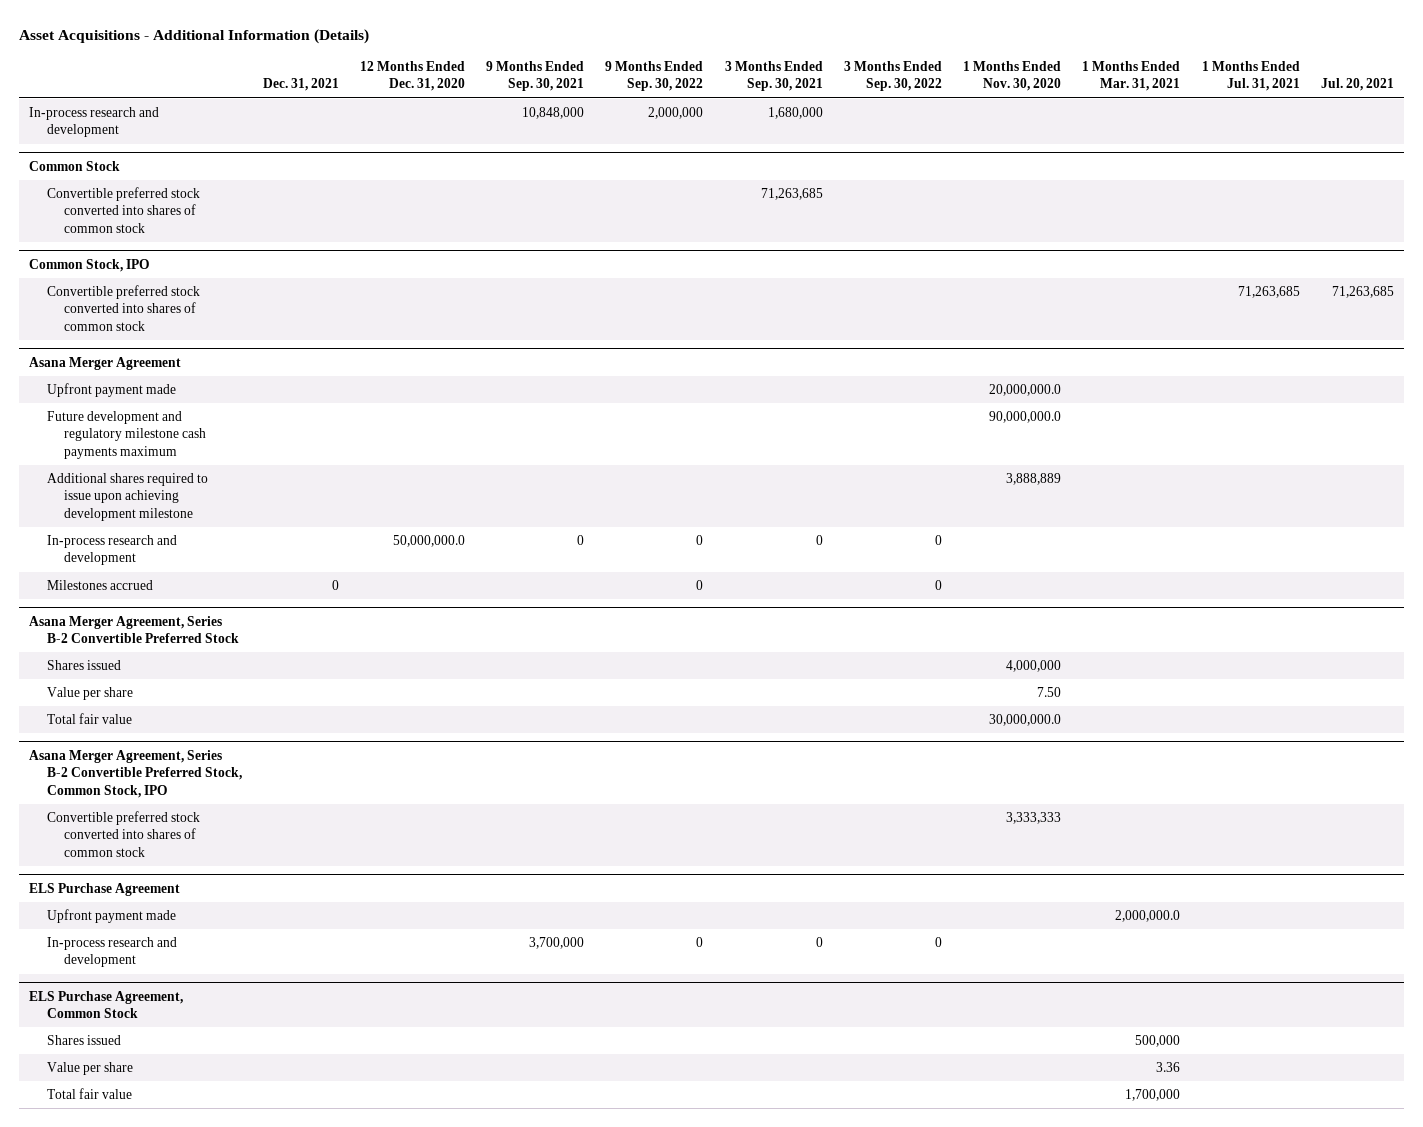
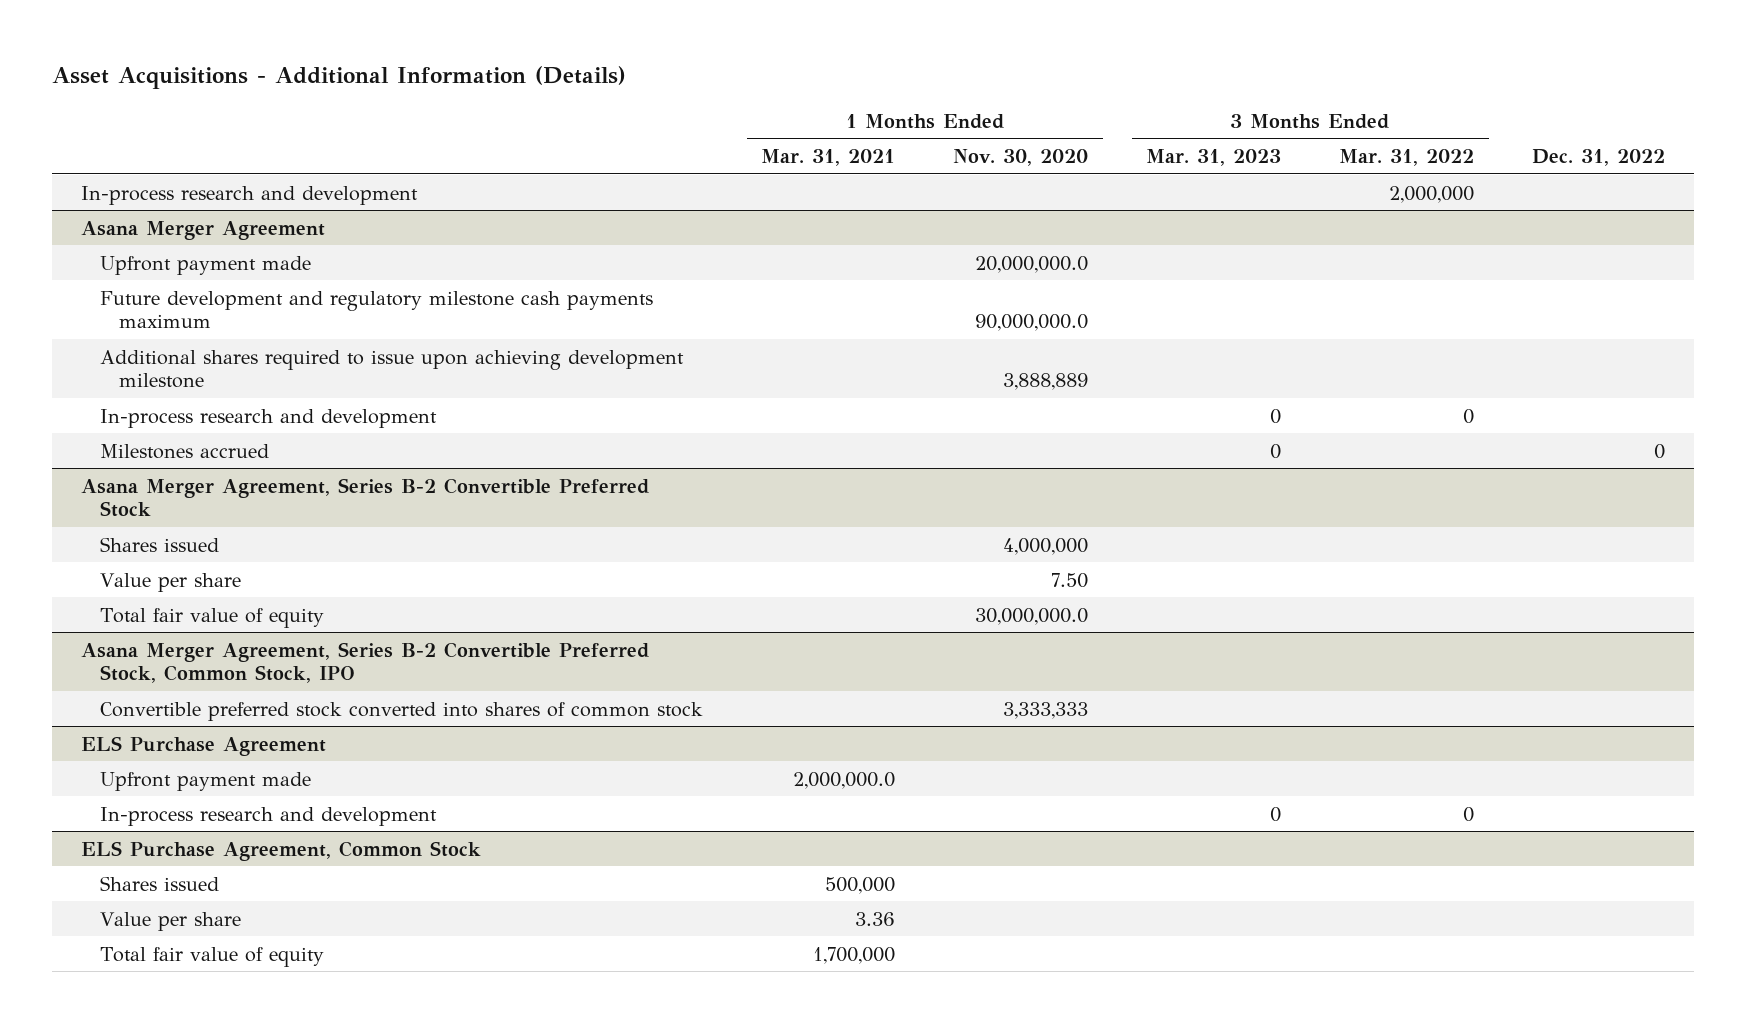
- | Dec. 31, 2021 | 12 Months Ended Dec. 31, 2020 | 9 Months Ended Sep. 30, 2021 | 9 Months Ended Sep. 30, 2022 | 3 Months Ended Sep. 30, 2021 | 3 Months Ended Sep. 30, 2022 | 1 Months Ended Nov. 30, 2020 | 1 Months Ended Mar. 31, 2021 | 1 Months Ended Jul. 31, 2021 | Jul. 20, 2021
+ | 1 Months Ended Mar. 31, 2021 | 1 Months Ended Nov. 30, 2020 | 3 Months Ended Mar. 31, 2023 | 3 Months Ended Mar. 31, 2022 | Dec. 31, 2022
- Common Stock
- Convertible preferred stock converted into shares of common stock | | | | | 71,263,685 | | | | |
- Common Stock, IPO
- Convertible preferred stock converted into shares of common stock | | | | | | | | | 71,263,685 | 71,263,685
@ Asana Merger Agreement, Series B-2 Convertible Preferred Stock
- Total fair value | | | | | | | 30,000,000.0 | | |
+ Total fair value of equity | | 30,000,000.0 | | |
@ ELS Purchase Agreement, Common Stock
- Total fair value | | | | | | | | 1,700,000 | |
+ Total fair value of equity | 1,700,000 | | | |

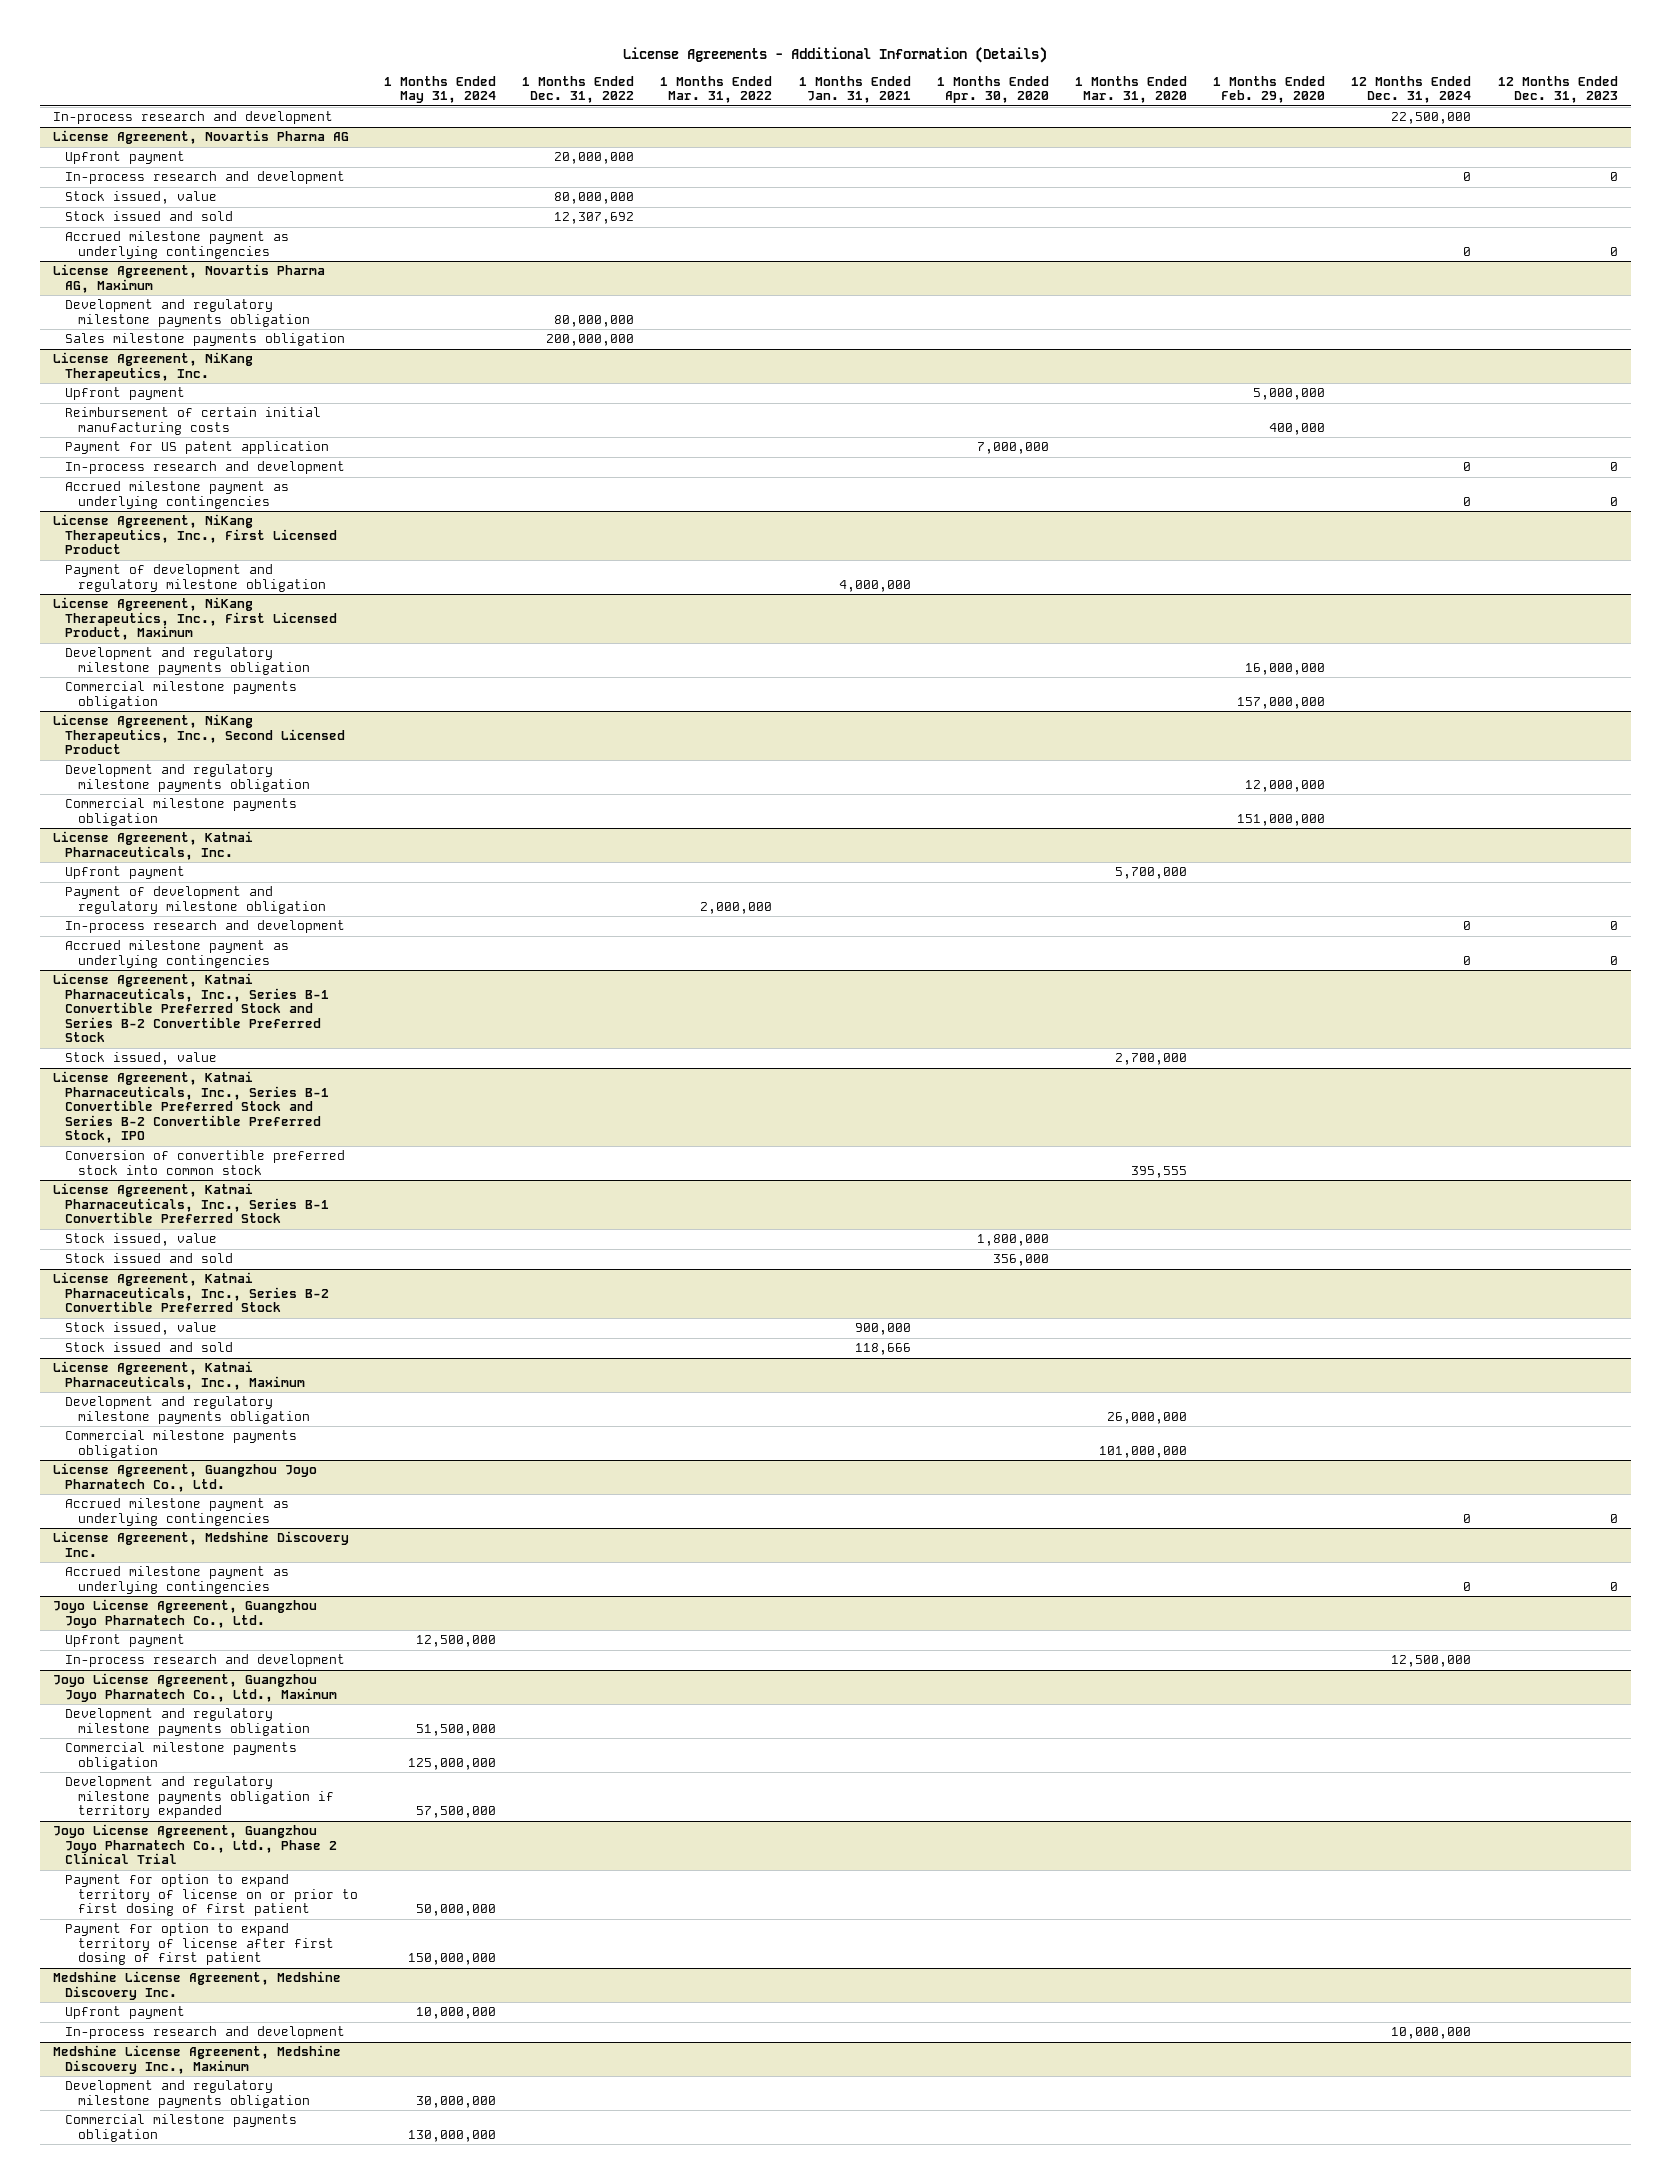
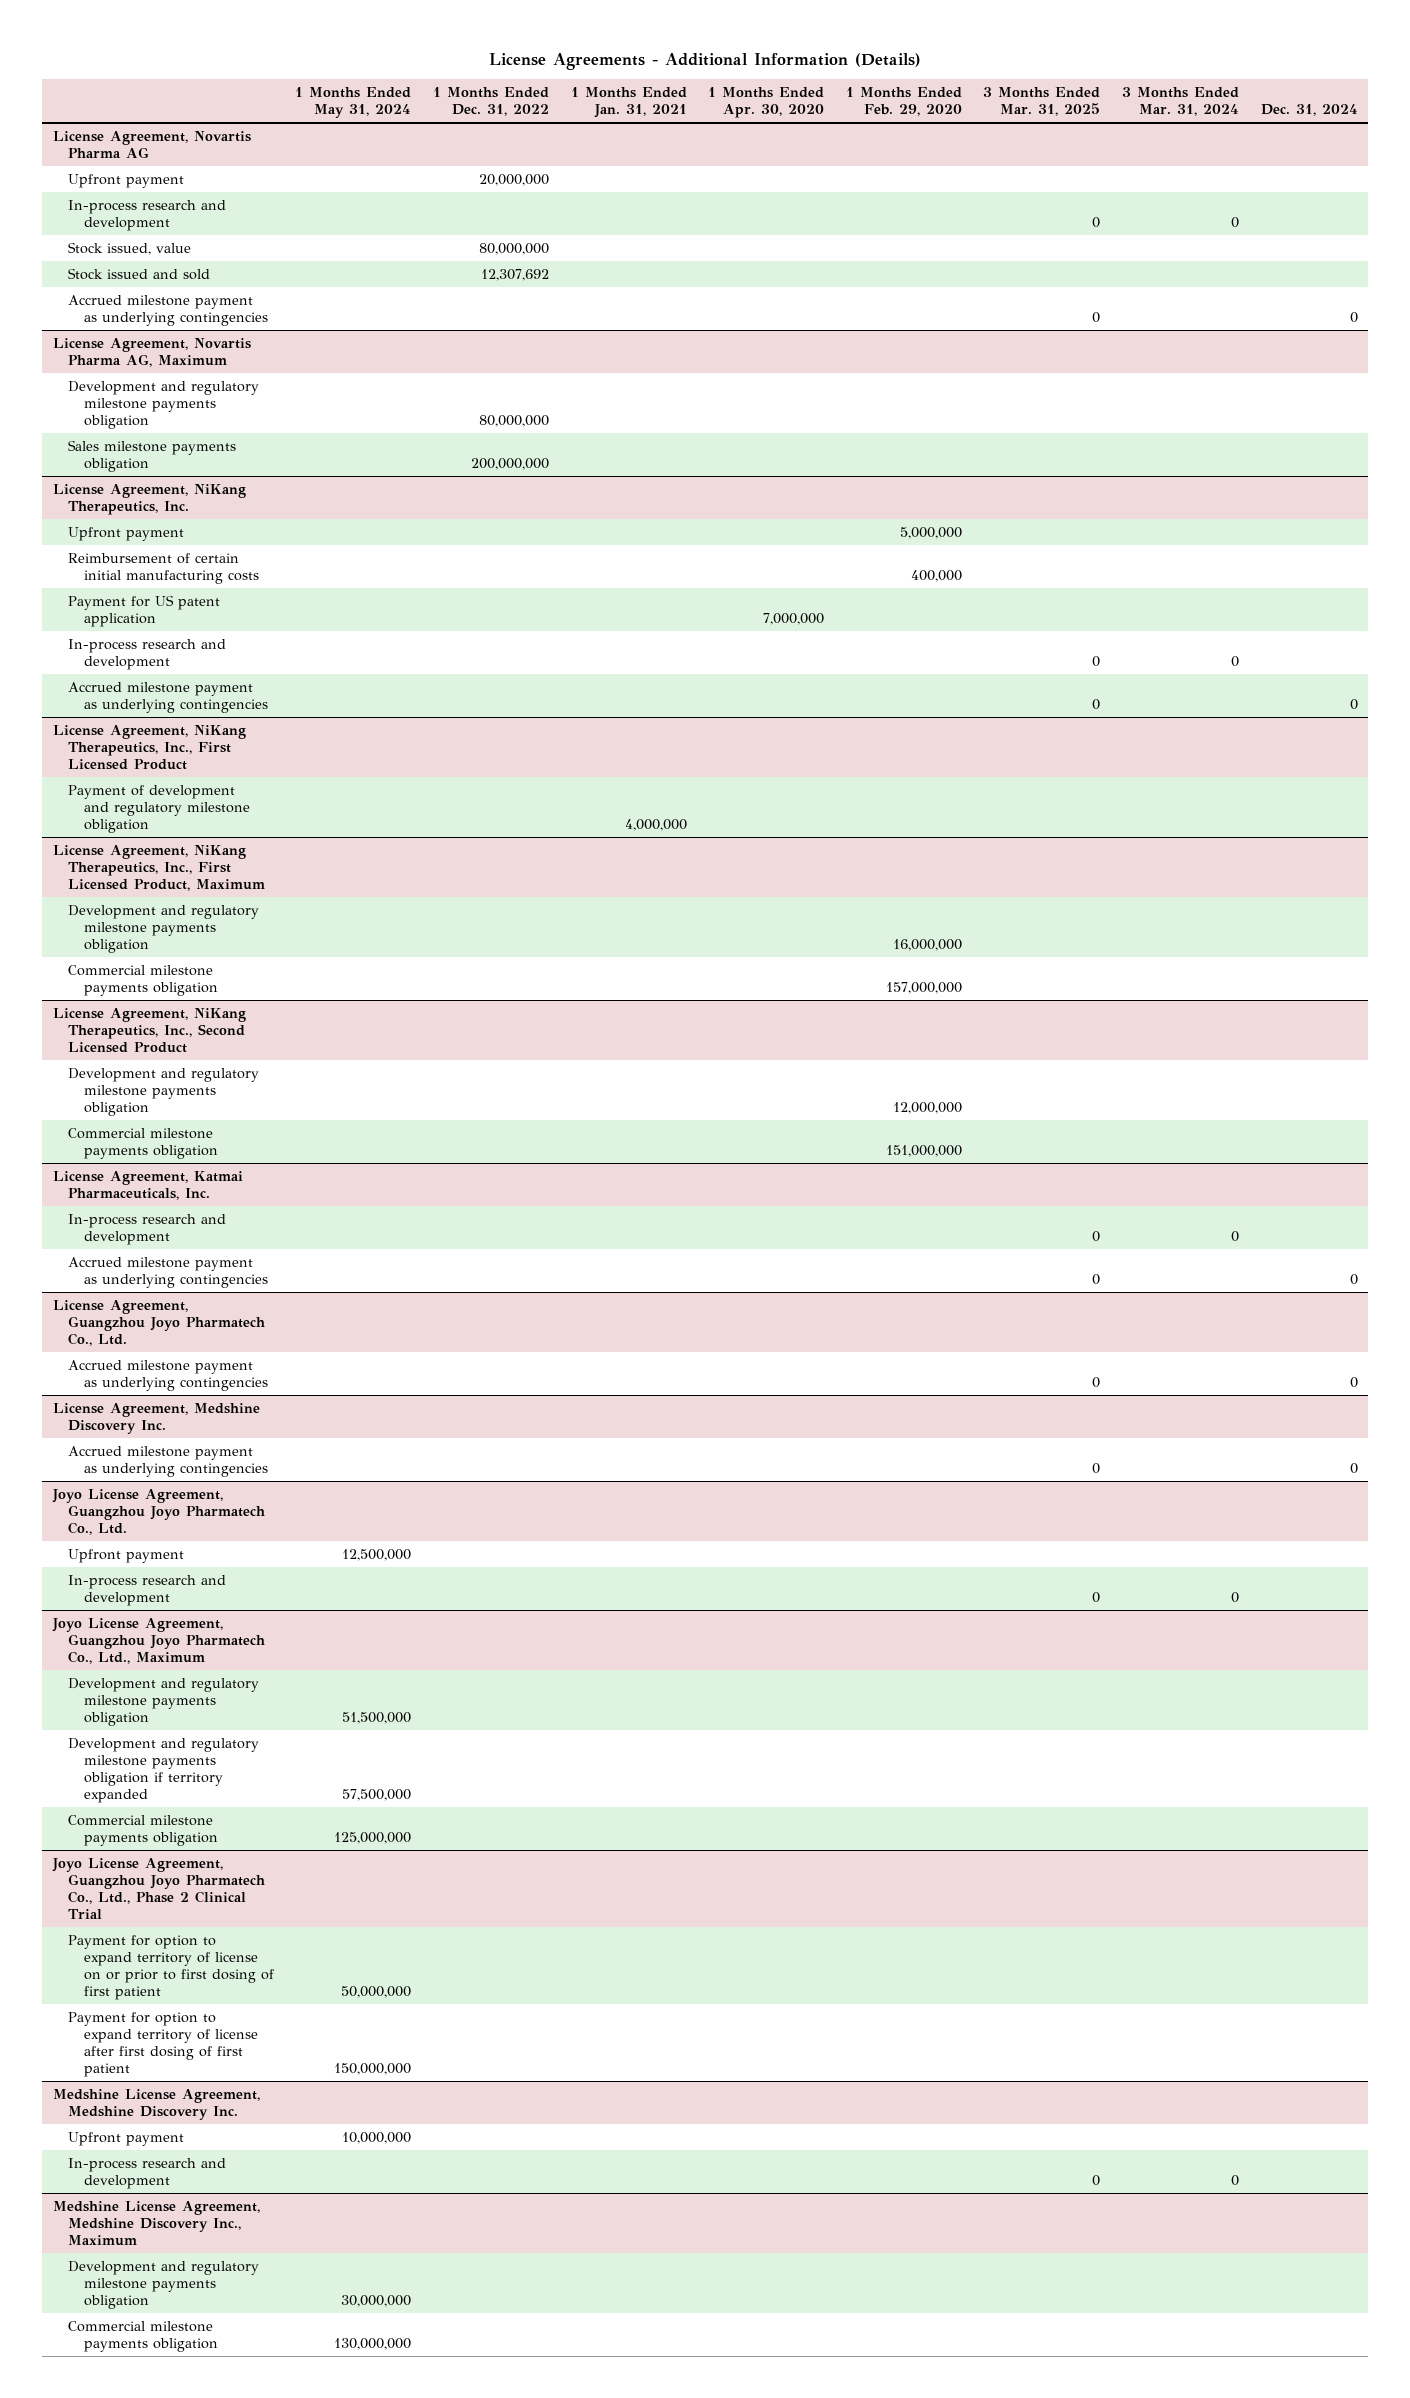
- | 1 Months Ended May 31, 2024 | 1 Months Ended Dec. 31, 2022 | 1 Months Ended Mar. 31, 2022 | 1 Months Ended Jan. 31, 2021 | 1 Months Ended Apr. 30, 2020 | 1 Months Ended Mar. 31, 2020 | 1 Months Ended Feb. 29, 2020 | 12 Months Ended Dec. 31, 2024 | 12 Months Ended Dec. 31, 2023
+ | 1 Months Ended May 31, 2024 | 1 Months Ended Dec. 31, 2022 | 1 Months Ended Jan. 31, 2021 | 1 Months Ended Apr. 30, 2020 | 1 Months Ended Feb. 29, 2020 | 3 Months Ended Mar. 31, 2025 | 3 Months Ended Mar. 31, 2024 | Dec. 31, 2024
- In-process research and development | | | | | | | | 22,500,000 |
@ License Agreement, Katmai Pharmaceuticals, Inc.
- Upfront payment | | | | | | 5,700,000 | | |
- Payment of development and regulatory milestone obligation | | | 2,000,000 | | | | | |
- License Agreement, Katmai Pharmaceuticals, Inc., Series B-1 Convertible Preferred Stock and Series B-2 Convertible Preferred Stock
- Stock issued, value | | | | | | 2,700,000 | | |
- License Agreement, Katmai Pharmaceuticals, Inc., Series B-1 Convertible Preferred Stock and Series B-2 Convertible Preferred Stock, IPO
- Conversion of convertible preferred stock into common stock | | | | | | 395,555 | | |
- License Agreement, Katmai Pharmaceuticals, Inc., Series B-1 Convertible Preferred Stock
- Stock issued, value | | | | | 1,800,000 | | | |
- Stock issued and sold | | | | | 356,000 | | | |
- License Agreement, Katmai Pharmaceuticals, Inc., Series B-2 Convertible Preferred Stock
- Stock issued, value | | | | 900,000 | | | | |
- Stock issued and sold | | | | 118,666 | | | | |
- License Agreement, Katmai Pharmaceuticals, Inc., Maximum
- Development and regulatory milestone payments obligation | | | | | | 26,000,000 | | |
- Commercial milestone payments obligation | | | | | | 101,000,000 | | |
@ Joyo License Agreement, Guangzhou Joyo Pharmatech Co., Ltd., Maximum
moved down: Commercial milestone payments obligation | 125,000,000 | | | | | | |

